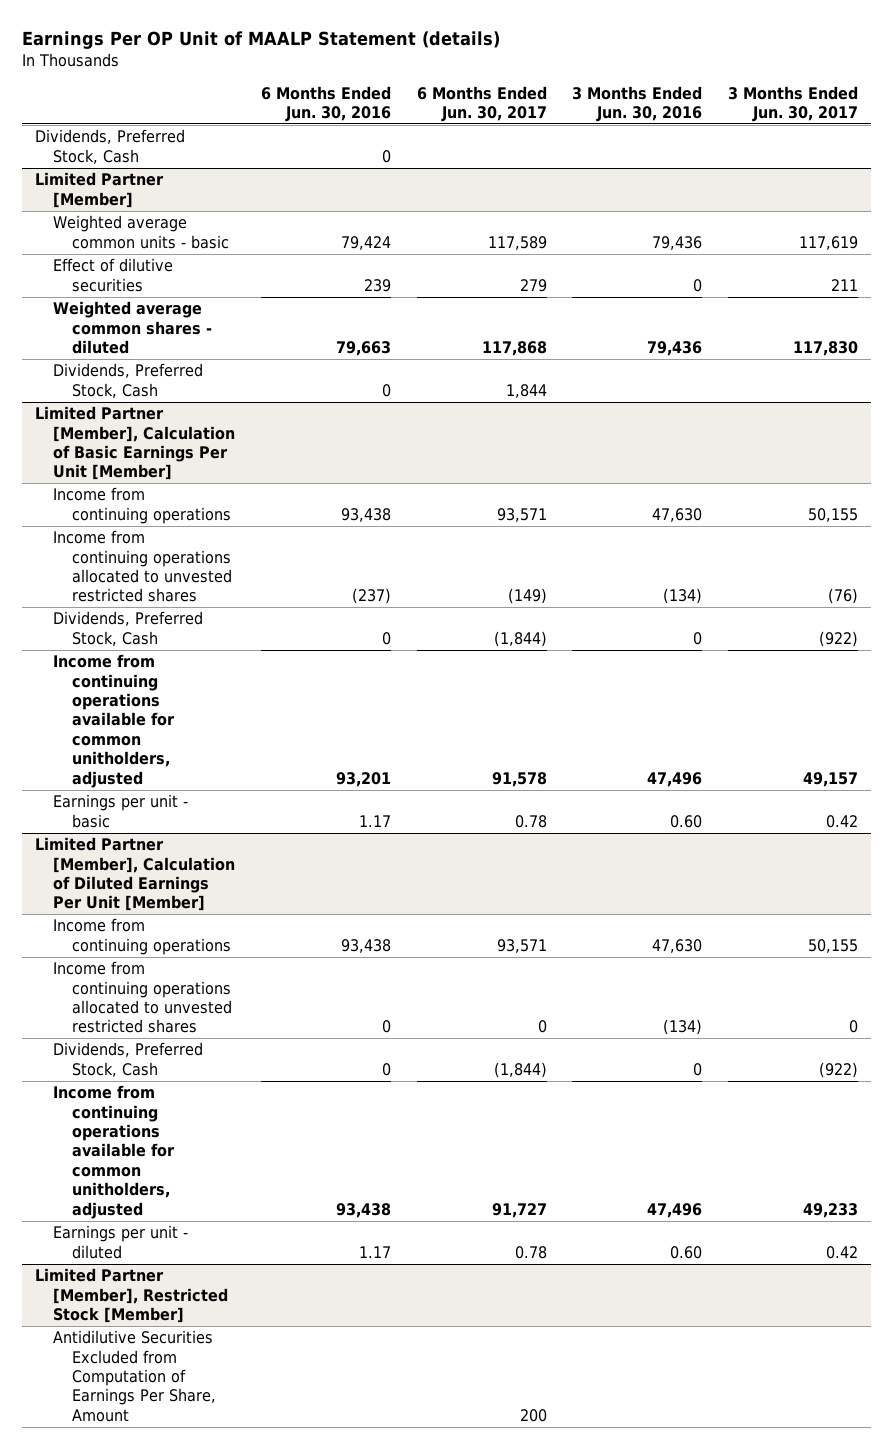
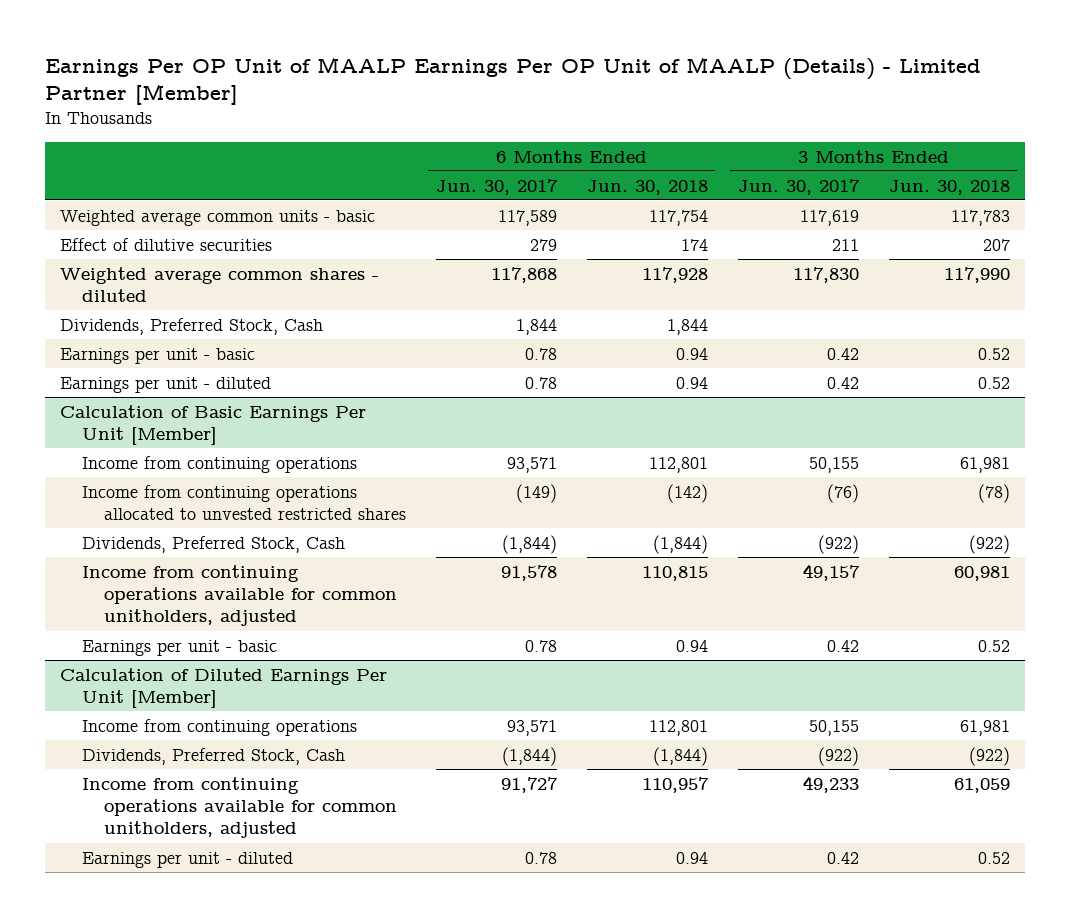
- Earnings Per OP Unit of MAALP Statement (details)
+ Earnings Per OP Unit of MAALP Earnings Per OP Unit of MAALP (Details) - Limited Partner [Member]
- | 6 Months Ended Jun. 30, 2016 | 6 Months Ended Jun. 30, 2017 | 3 Months Ended Jun. 30, 2016 | 3 Months Ended Jun. 30, 2017
+ | 6 Months Ended Jun. 30, 2017 | 6 Months Ended Jun. 30, 2018 | 3 Months Ended Jun. 30, 2017 | 3 Months Ended Jun. 30, 2018
- Dividends, Preferred Stock, Cash | 0 | | |
- Limited Partner [Member]
- Limited Partner [Member], Calculation of Basic Earnings Per Unit [Member]
+ Earnings per unit - basic | 0.78 | 0.94 | 0.42 | 0.52
+ Earnings per unit - diluted | 0.78 | 0.94 | 0.42 | 0.52
+ Calculation of Basic Earnings Per Unit [Member]
- Limited Partner [Member], Calculation of Diluted Earnings Per Unit [Member]
+ Calculation of Diluted Earnings Per Unit [Member]
- Income from continuing operations allocated to unvested restricted shares | 0 | 0 | (134) | 0
- Limited Partner [Member], Restricted Stock [Member]
- Antidilutive Securities Excluded from Computation of Earnings Per Share, Amount | | 200 | |

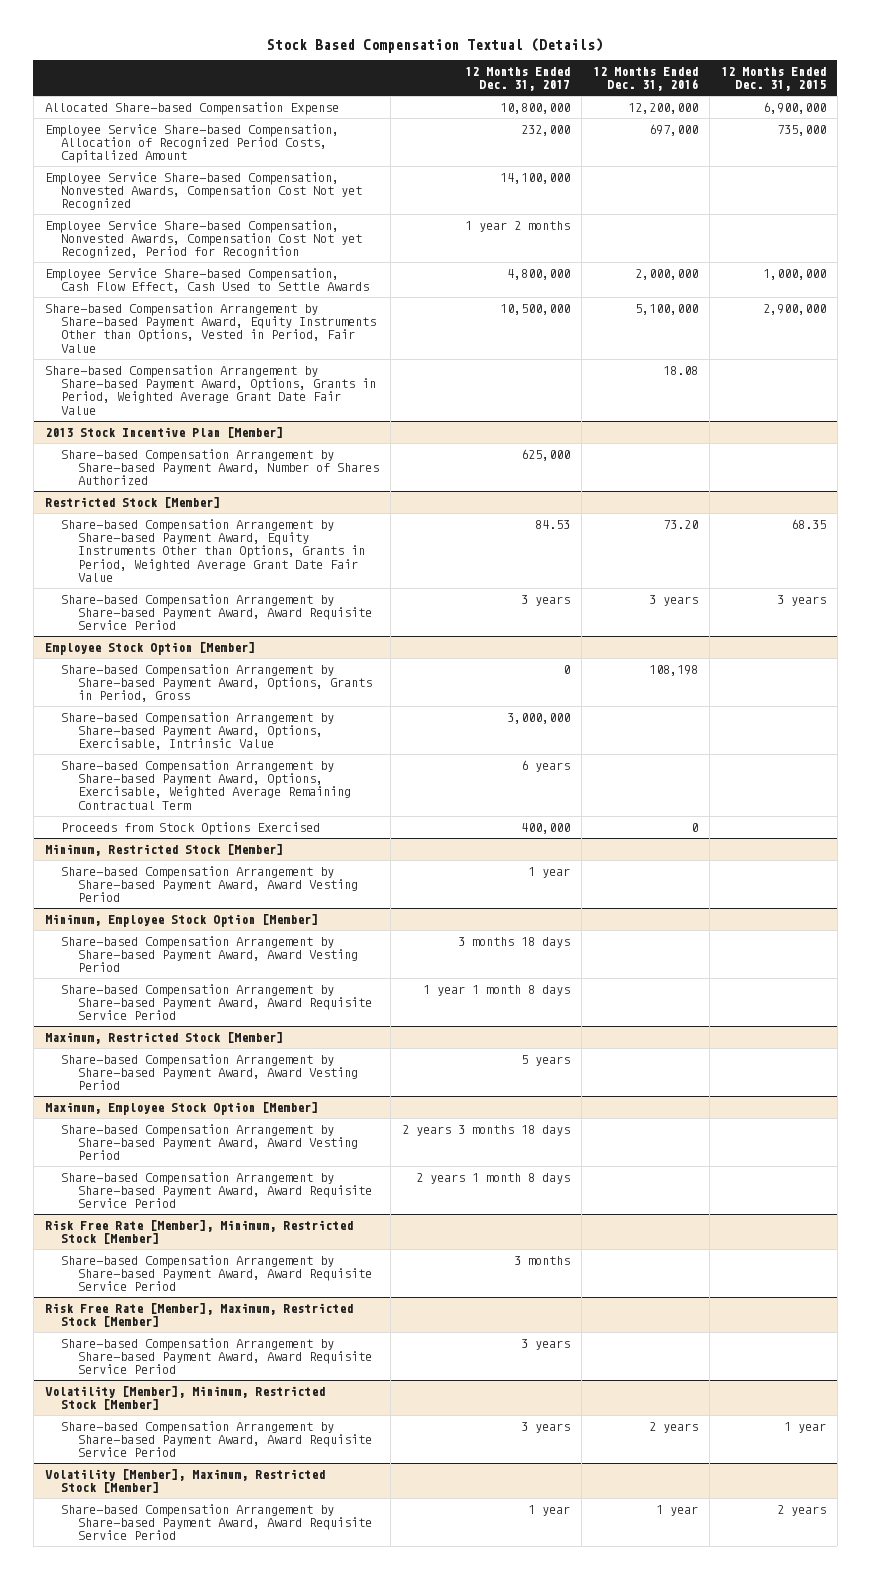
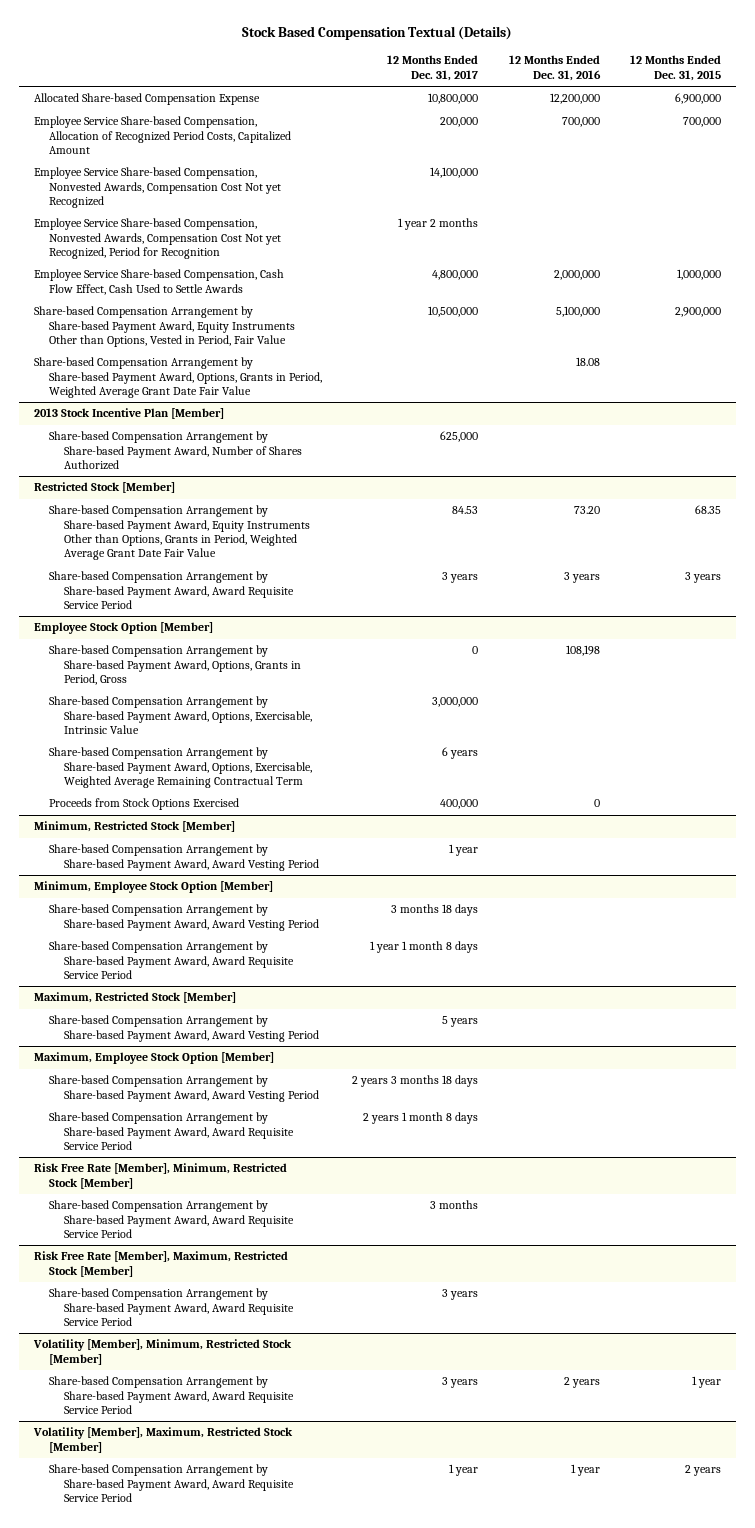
- Employee Service Share-based Compensation, Allocation of Recognized Period Costs, Capitalized Amount | 232,000 | 697,000 | 735,000
+ Employee Service Share-based Compensation, Allocation of Recognized Period Costs, Capitalized Amount | 200,000 | 700,000 | 700,000

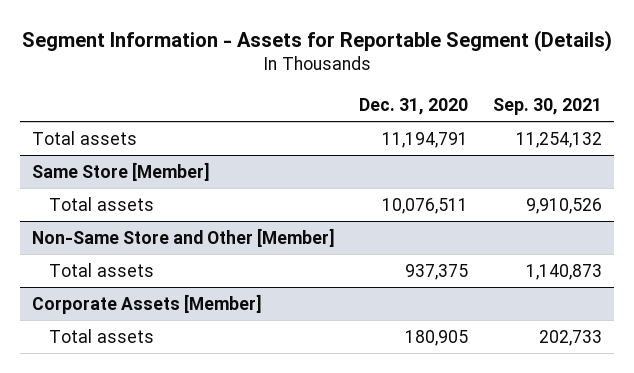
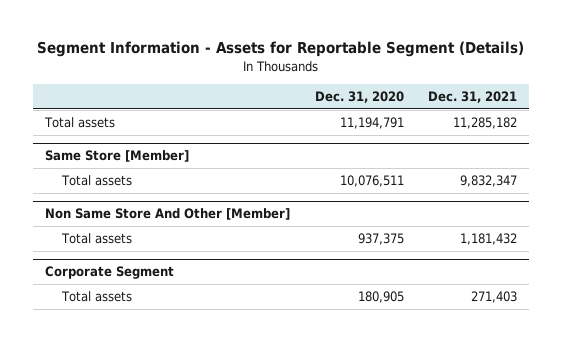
- | Dec. 31, 2020 | Sep. 30, 2021
+ | Dec. 31, 2020 | Dec. 31, 2021
- Non-Same Store and Other [Member]
+ Non Same Store And Other [Member]
- Corporate Assets [Member]
+ Corporate Segment

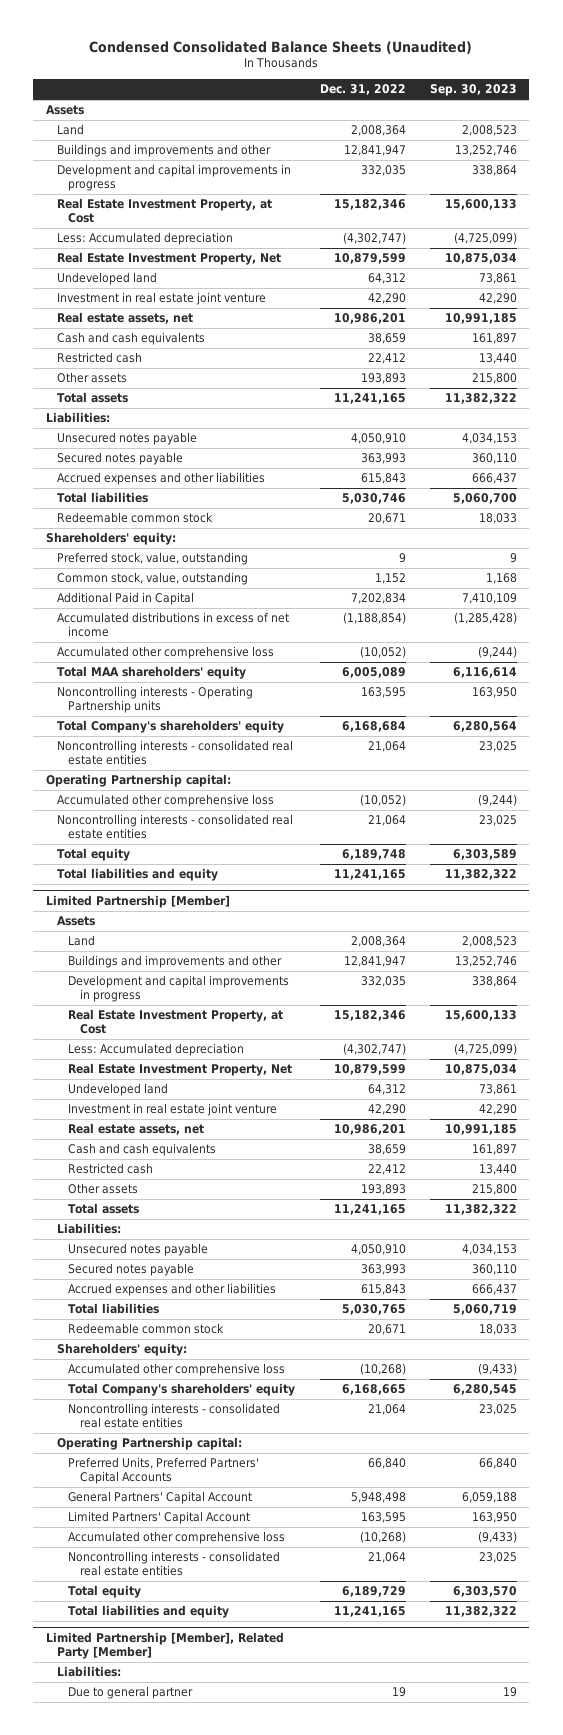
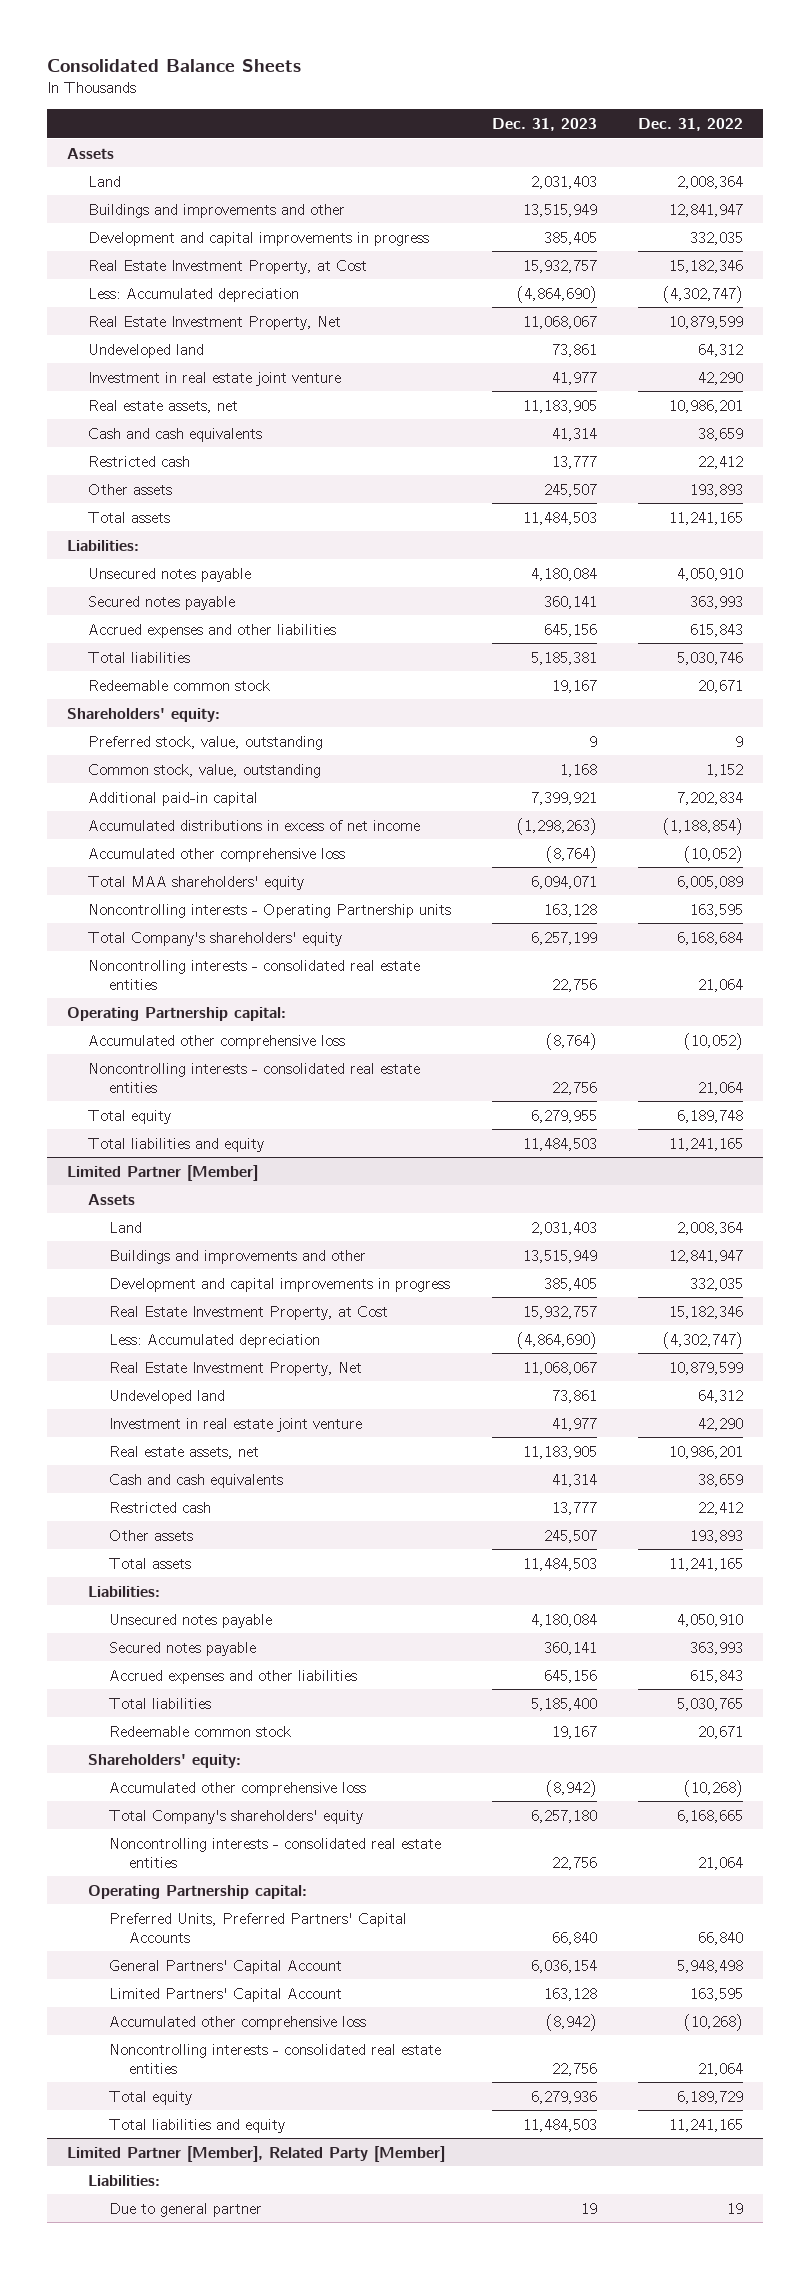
- Condensed Consolidated Balance Sheets (Unaudited)
+ Consolidated Balance Sheets
- | Dec. 31, 2022 | Sep. 30, 2023
+ | Dec. 31, 2023 | Dec. 31, 2022
- Additional Paid in Capital | 7,202,834 | 7,410,109
+ Additional paid-in capital | 7,399,921 | 7,202,834
- Limited Partnership [Member]
+ Limited Partner [Member]
- Limited Partnership [Member], Related Party [Member]
+ Limited Partner [Member], Related Party [Member]

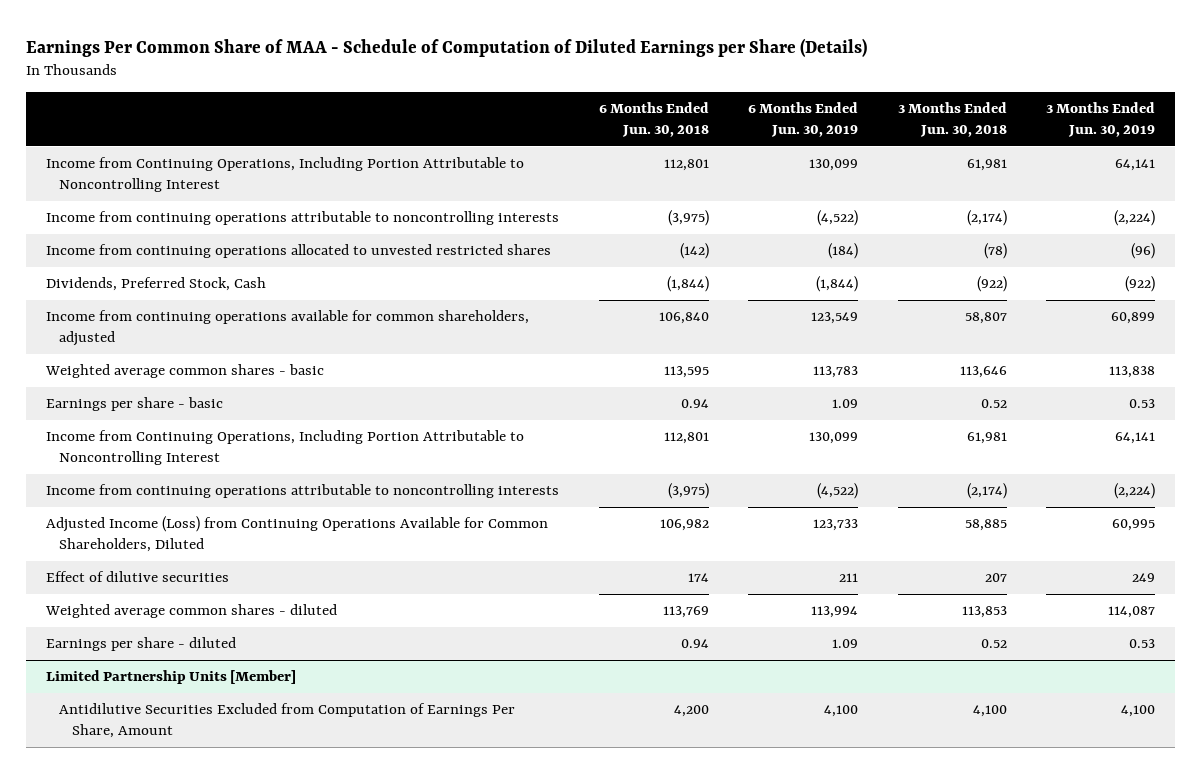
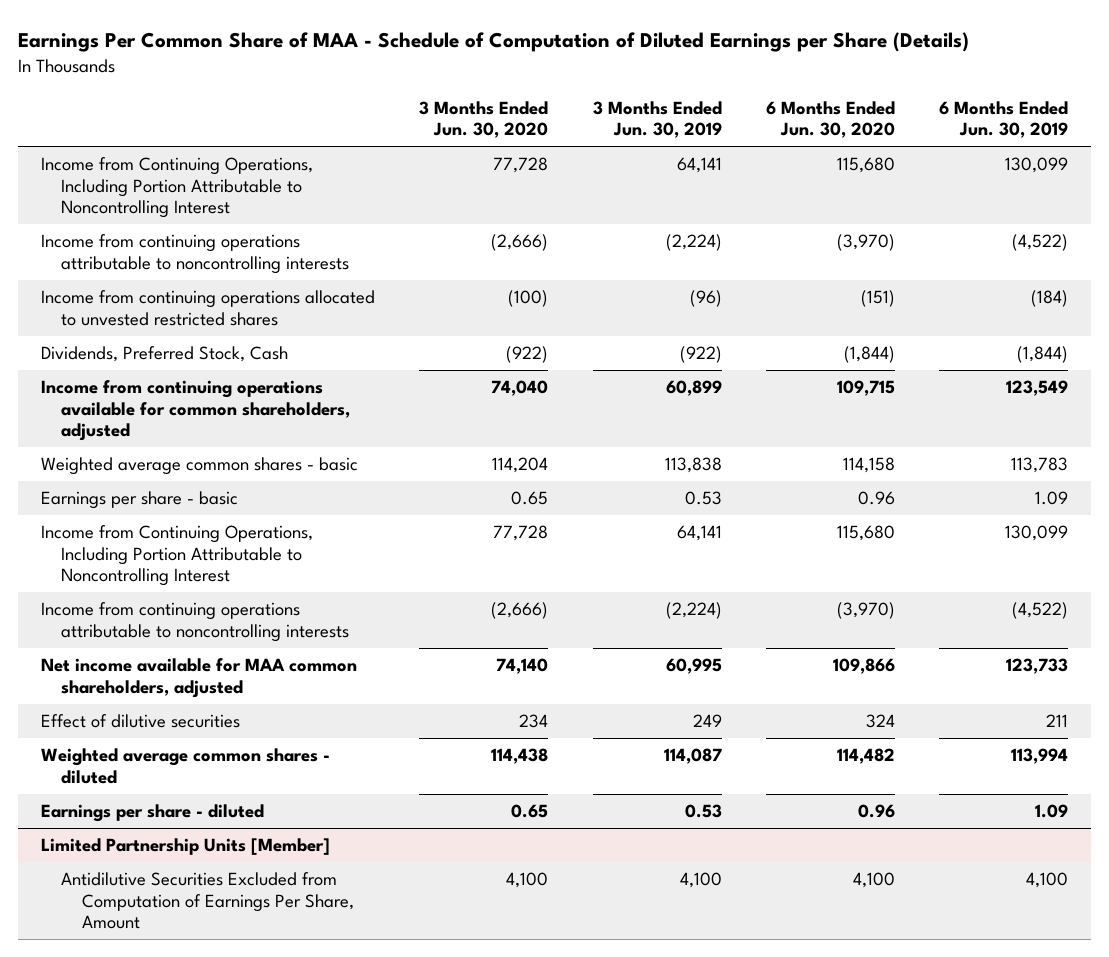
- | 6 Months Ended Jun. 30, 2018 | 6 Months Ended Jun. 30, 2019 | 3 Months Ended Jun. 30, 2018 | 3 Months Ended Jun. 30, 2019
+ | 3 Months Ended Jun. 30, 2020 | 3 Months Ended Jun. 30, 2019 | 6 Months Ended Jun. 30, 2020 | 6 Months Ended Jun. 30, 2019
- Adjusted Income (Loss) from Continuing Operations Available for Common Shareholders, Diluted | 106,982 | 123,733 | 58,885 | 60,995
+ Net income available for MAA common shareholders, adjusted | 74,140 | 60,995 | 109,866 | 123,733

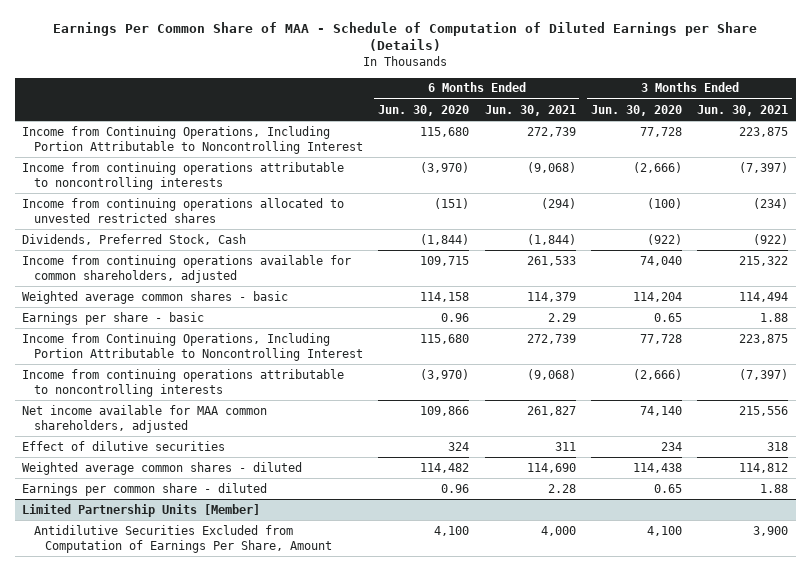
- | 3 Months Ended Jun. 30, 2020 | 3 Months Ended Jun. 30, 2019 | 6 Months Ended Jun. 30, 2020 | 6 Months Ended Jun. 30, 2019
+ | 6 Months Ended Jun. 30, 2020 | 6 Months Ended Jun. 30, 2021 | 3 Months Ended Jun. 30, 2020 | 3 Months Ended Jun. 30, 2021
- Earnings per share - diluted | 0.65 | 0.53 | 0.96 | 1.09
+ Earnings per common share - diluted | 0.96 | 2.28 | 0.65 | 1.88

